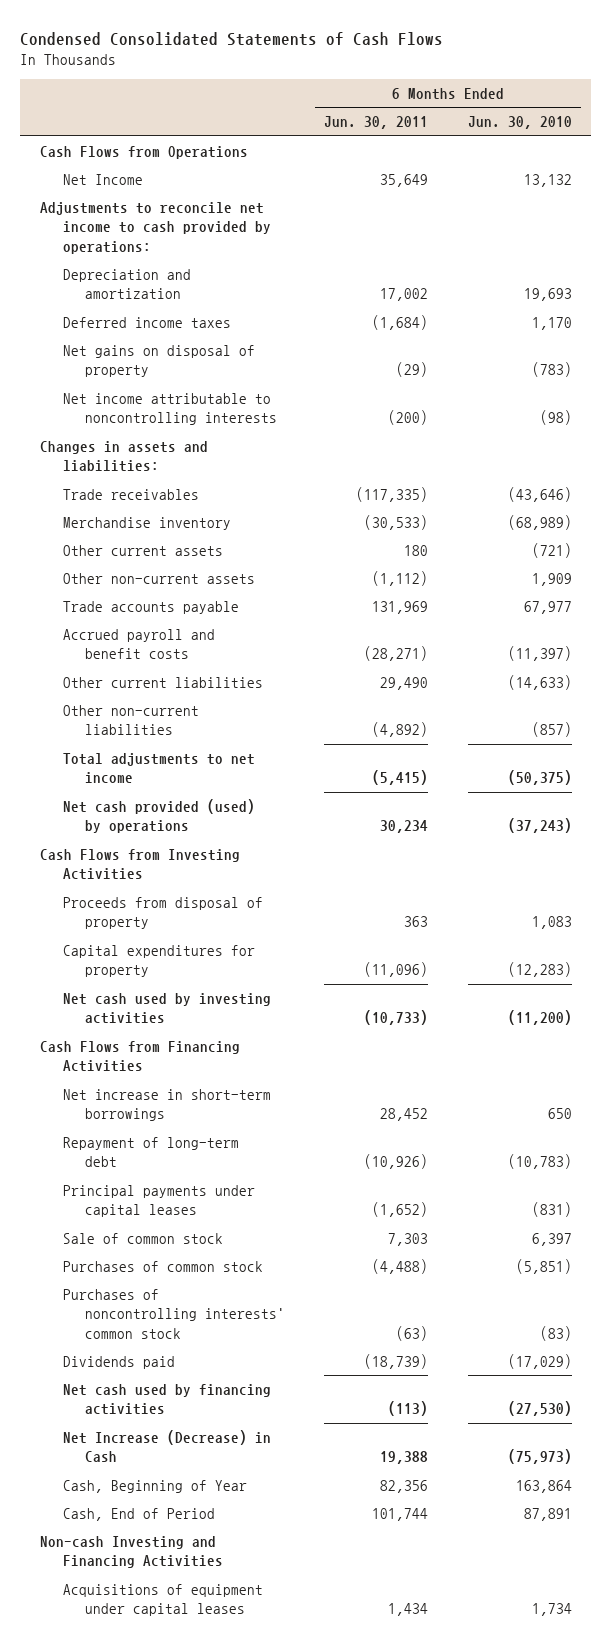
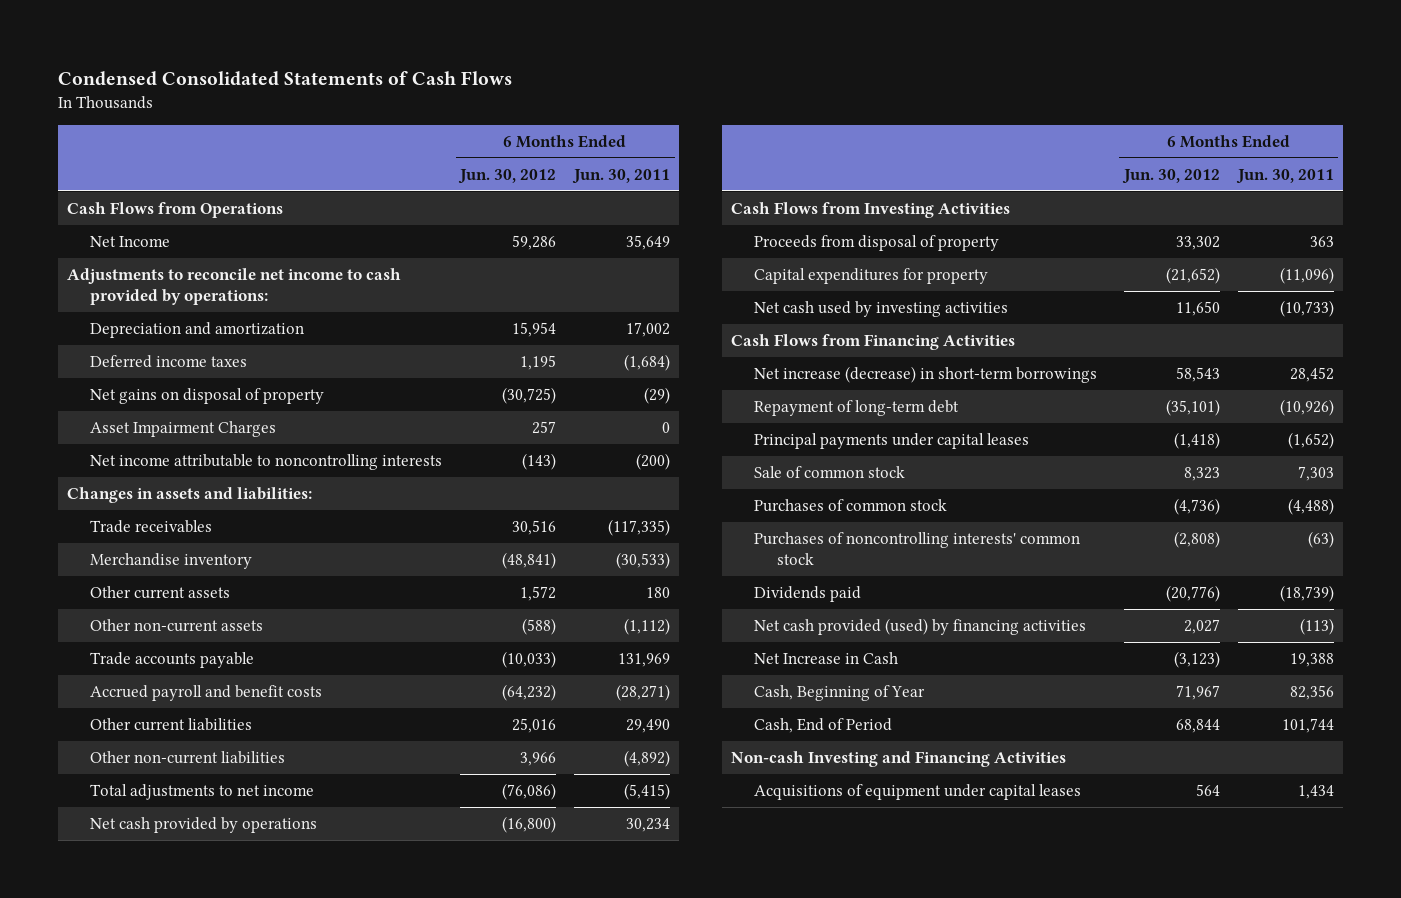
- | 6 Months Ended Jun. 30, 2011 | 6 Months Ended Jun. 30, 2010
+ | 6 Months Ended Jun. 30, 2012 | 6 Months Ended Jun. 30, 2011
+ Asset Impairment Charges | 257 | 0
- Net cash provided (used) by operations | 30,234 | (37,243)
+ Net cash provided by operations | (16,800) | 30,234
- Net increase in short-term borrowings | 28,452 | 650
+ Net increase (decrease) in short-term borrowings | 58,543 | 28,452
- Net cash used by financing activities | (113) | (27,530)
- Net Increase (Decrease) in Cash | 19,388 | (75,973)
+ Net cash provided (used) by financing activities | 2,027 | (113)
+ Net Increase in Cash | (3,123) | 19,388

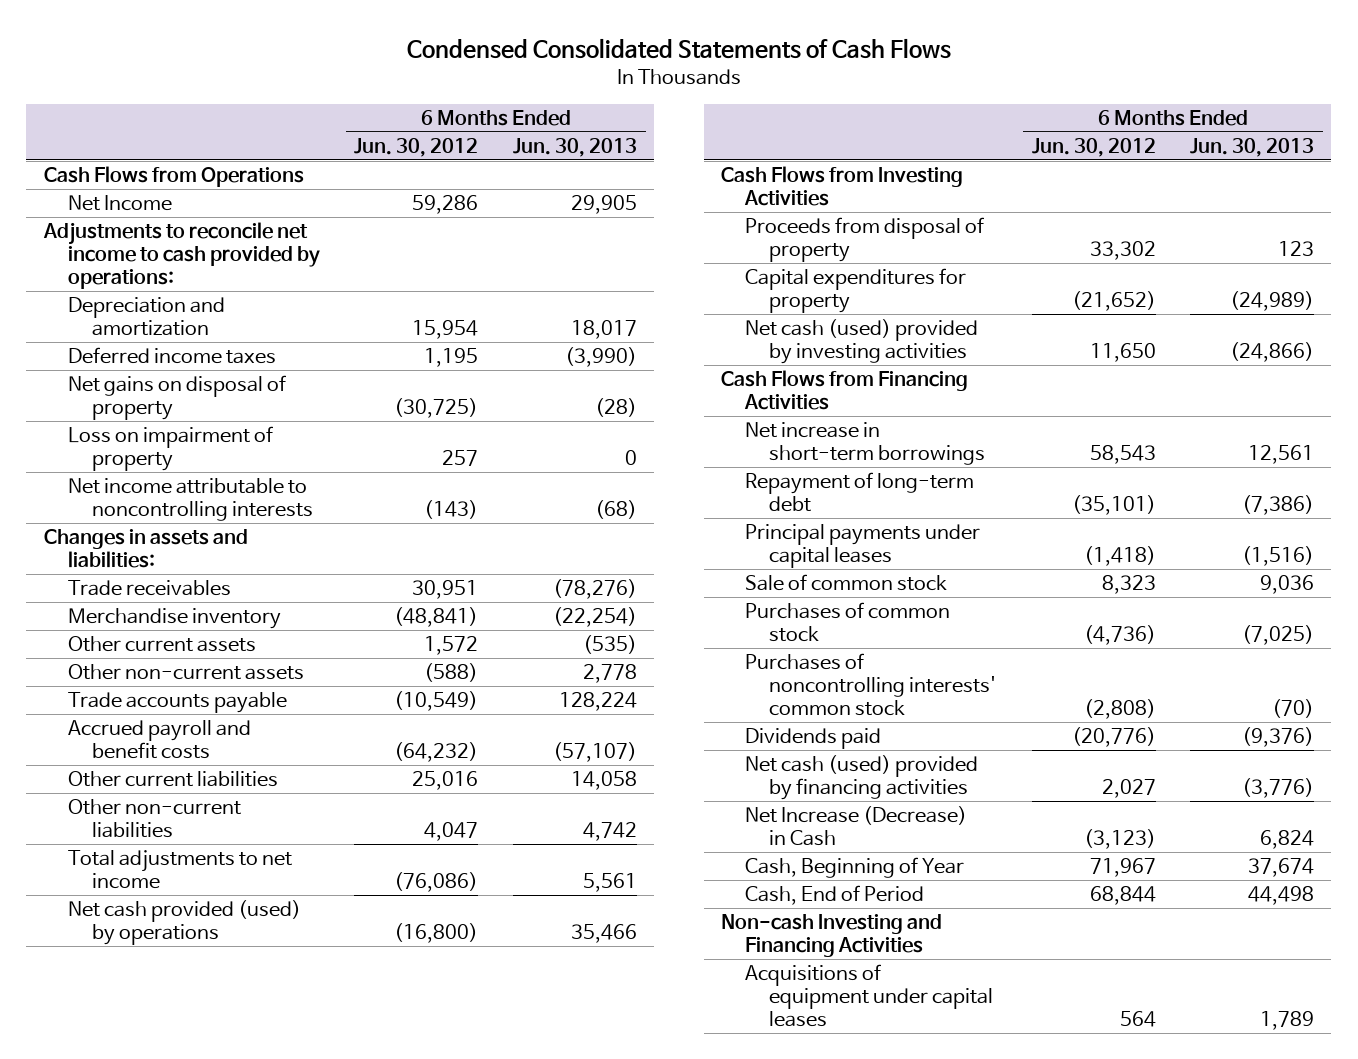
- | 6 Months Ended Jun. 30, 2012 | 6 Months Ended Jun. 30, 2011
+ | 6 Months Ended Jun. 30, 2012 | 6 Months Ended Jun. 30, 2013
- Asset Impairment Charges | 257 | 0
+ Loss on impairment of property | 257 | 0
- Trade receivables | 30,516 | (117,335)
+ Trade receivables | 30,951 | (78,276)
- Trade accounts payable | (10,033) | 131,969
+ Trade accounts payable | (10,549) | 128,224
- Other non-current liabilities | 3,966 | (4,892)
+ Other non-current liabilities | 4,047 | 4,742
- Net cash provided by operations | (16,800) | 30,234
+ Net cash provided (used) by operations | (16,800) | 35,466
- Net cash used by investing activities | 11,650 | (10,733)
+ Net cash (used) provided by investing activities | 11,650 | (24,866)
- Net increase (decrease) in short-term borrowings | 58,543 | 28,452
+ Net increase in short-term borrowings | 58,543 | 12,561
- Net cash provided (used) by financing activities | 2,027 | (113)
- Net Increase in Cash | (3,123) | 19,388
+ Net cash (used) provided by financing activities | 2,027 | (3,776)
+ Net Increase (Decrease) in Cash | (3,123) | 6,824

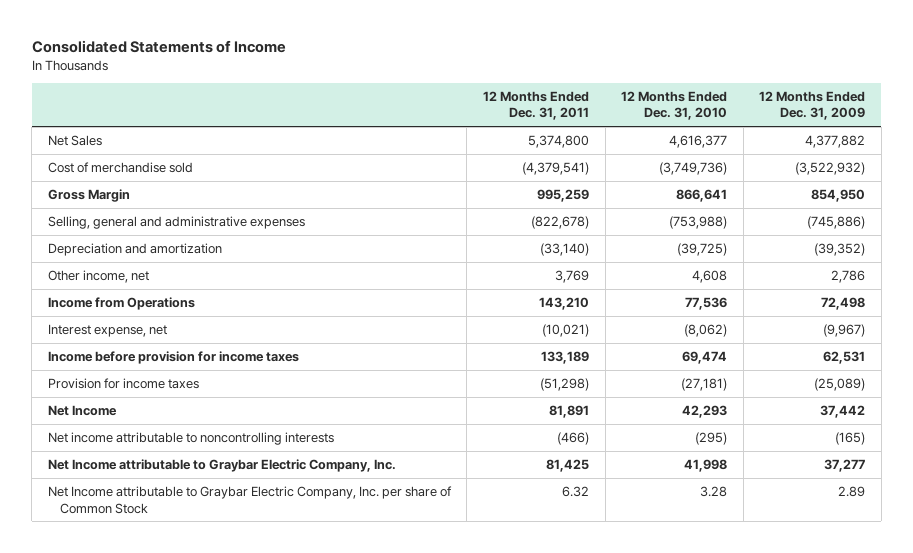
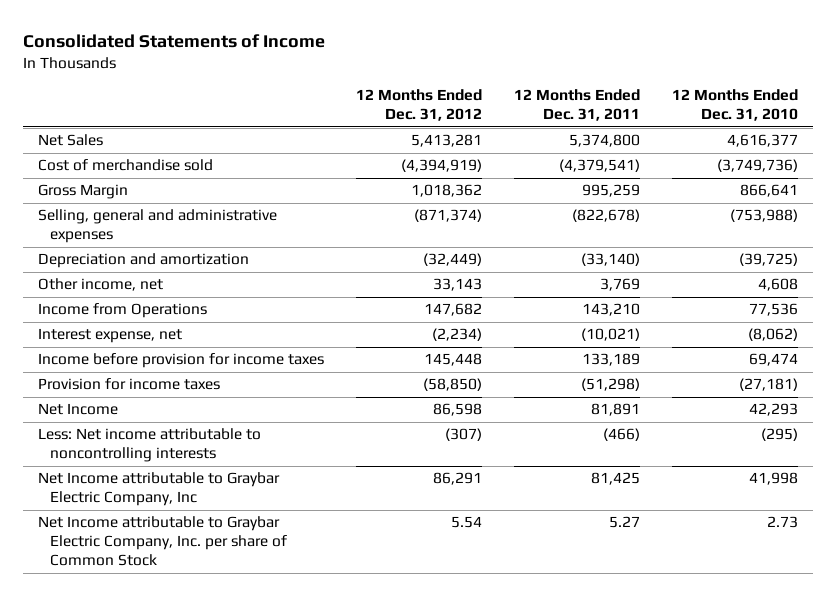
- | 12 Months Ended Dec. 31, 2011 | 12 Months Ended Dec. 31, 2010 | 12 Months Ended Dec. 31, 2009
+ | 12 Months Ended Dec. 31, 2012 | 12 Months Ended Dec. 31, 2011 | 12 Months Ended Dec. 31, 2010
- Net income attributable to noncontrolling interests | (466) | (295) | (165)
- Net Income attributable to Graybar Electric Company, Inc. | 81,425 | 41,998 | 37,277
- Net Income attributable to Graybar Electric Company, Inc. per share of Common Stock | 6.32 | 3.28 | 2.89
+ Less: Net income attributable to noncontrolling interests | (307) | (466) | (295)
+ Net Income attributable to Graybar Electric Company, Inc | 86,291 | 81,425 | 41,998
+ Net Income attributable to Graybar Electric Company, Inc. per share of Common Stock | 5.54 | 5.27 | 2.73

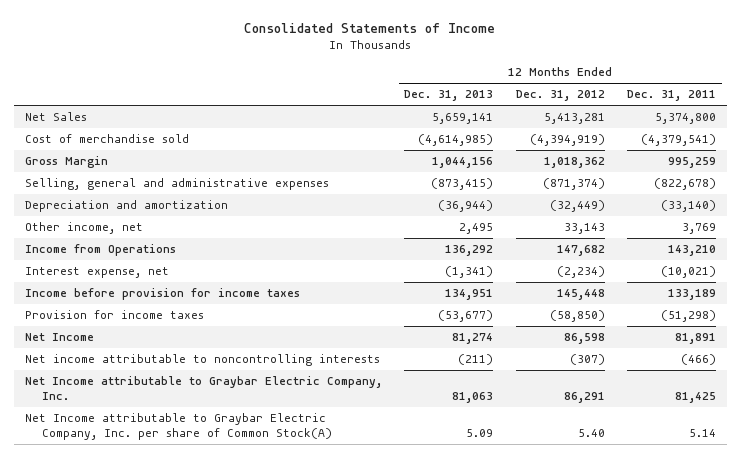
- | 12 Months Ended Dec. 31, 2012 | 12 Months Ended Dec. 31, 2011 | 12 Months Ended Dec. 31, 2010
+ | 12 Months Ended Dec. 31, 2013 | 12 Months Ended Dec. 31, 2012 | 12 Months Ended Dec. 31, 2011
- Less: Net income attributable to noncontrolling interests | (307) | (466) | (295)
- Net Income attributable to Graybar Electric Company, Inc | 86,291 | 81,425 | 41,998
- Net Income attributable to Graybar Electric Company, Inc. per share of Common Stock | 5.54 | 5.27 | 2.73
+ Net income attributable to noncontrolling interests | (211) | (307) | (466)
+ Net Income attributable to Graybar Electric Company, Inc. | 81,063 | 86,291 | 81,425
+ Net Income attributable to Graybar Electric Company, Inc. per share of Common Stock(A) | 5.09 | 5.40 | 5.14

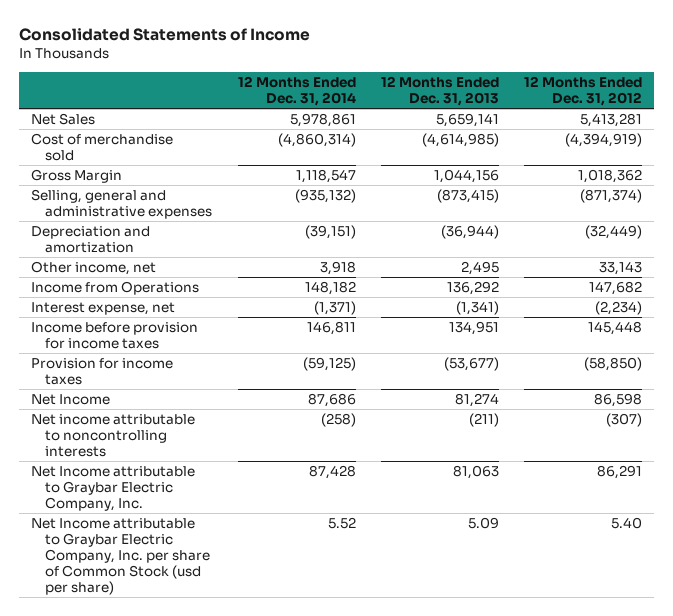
- | 12 Months Ended Dec. 31, 2013 | 12 Months Ended Dec. 31, 2012 | 12 Months Ended Dec. 31, 2011
+ | 12 Months Ended Dec. 31, 2014 | 12 Months Ended Dec. 31, 2013 | 12 Months Ended Dec. 31, 2012
- Net Income attributable to Graybar Electric Company, Inc. per share of Common Stock(A) | 5.09 | 5.40 | 5.14
+ Net Income attributable to Graybar Electric Company, Inc. per share of Common Stock (usd per share) | 5.52 | 5.09 | 5.40

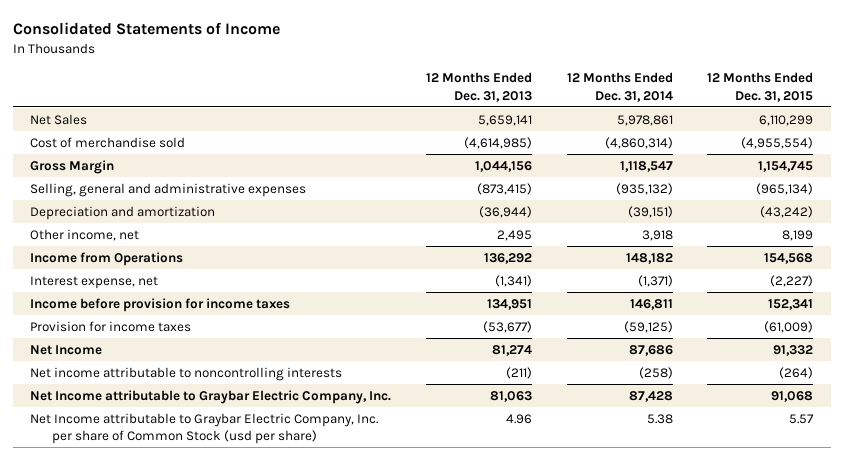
- | 12 Months Ended Dec. 31, 2014 | 12 Months Ended Dec. 31, 2013 | 12 Months Ended Dec. 31, 2012
+ | 12 Months Ended Dec. 31, 2013 | 12 Months Ended Dec. 31, 2014 | 12 Months Ended Dec. 31, 2015
- Net Income attributable to Graybar Electric Company, Inc. per share of Common Stock (usd per share) | 5.52 | 5.09 | 5.40
+ Net Income attributable to Graybar Electric Company, Inc. per share of Common Stock (usd per share) | 4.96 | 5.38 | 5.57

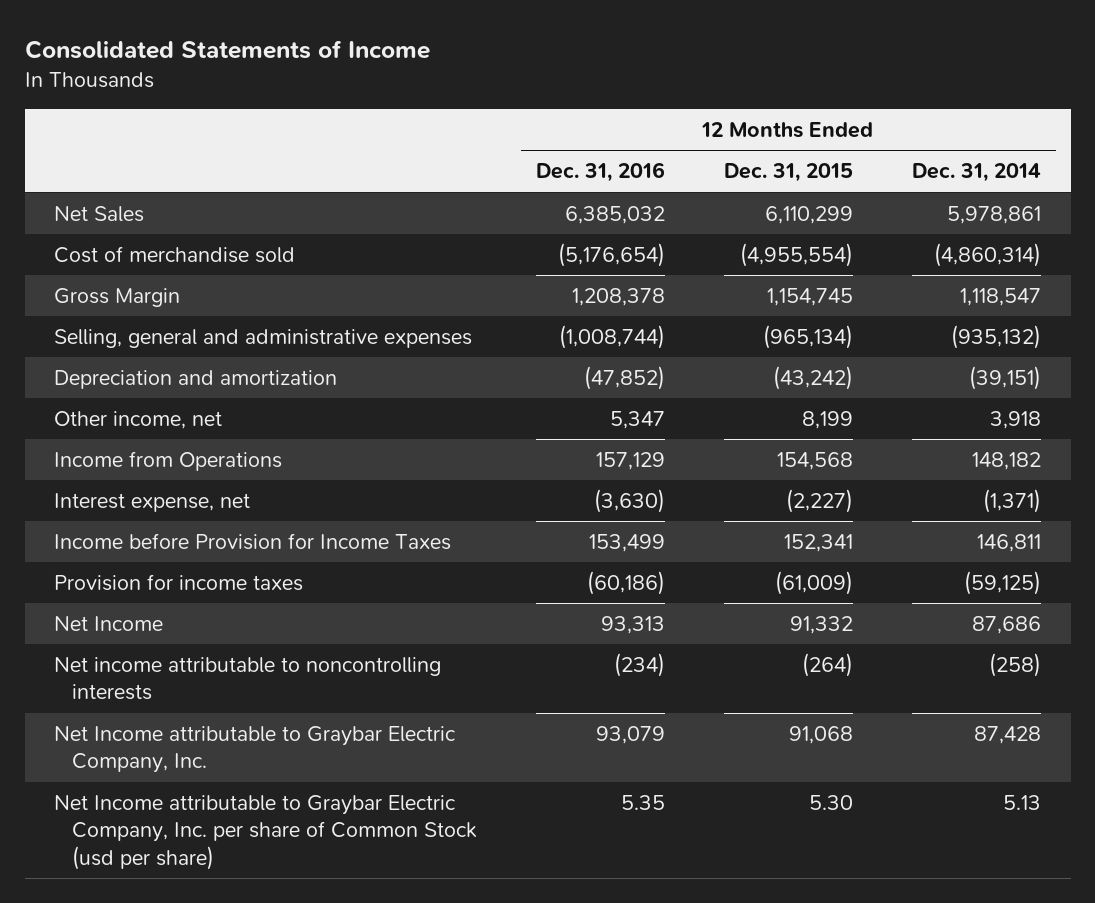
- | 12 Months Ended Dec. 31, 2013 | 12 Months Ended Dec. 31, 2014 | 12 Months Ended Dec. 31, 2015
+ | 12 Months Ended Dec. 31, 2016 | 12 Months Ended Dec. 31, 2015 | 12 Months Ended Dec. 31, 2014
- Income before provision for income taxes | 134,951 | 146,811 | 152,341
+ Income before Provision for Income Taxes | 153,499 | 152,341 | 146,811
- Net Income attributable to Graybar Electric Company, Inc. per share of Common Stock (usd per share) | 4.96 | 5.38 | 5.57
+ Net Income attributable to Graybar Electric Company, Inc. per share of Common Stock (usd per share) | 5.35 | 5.30 | 5.13

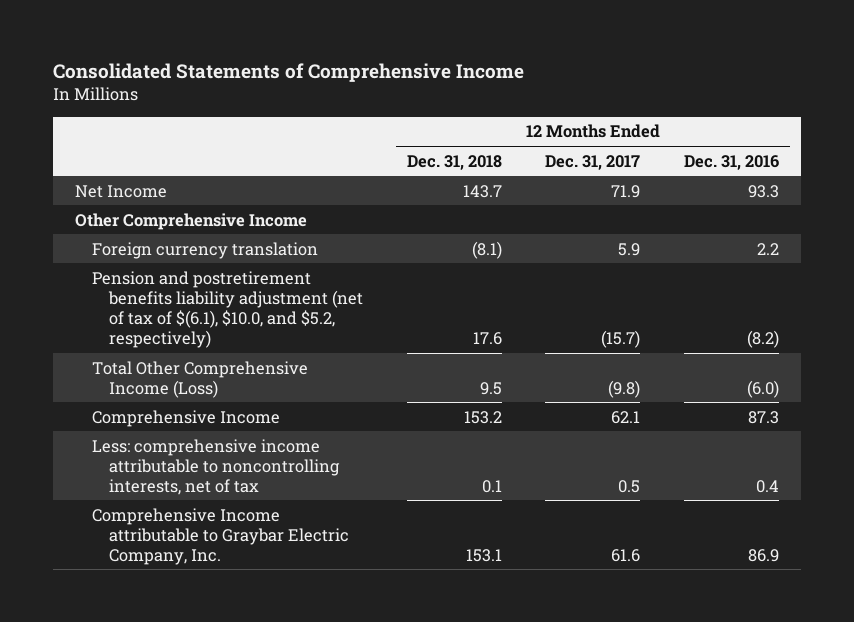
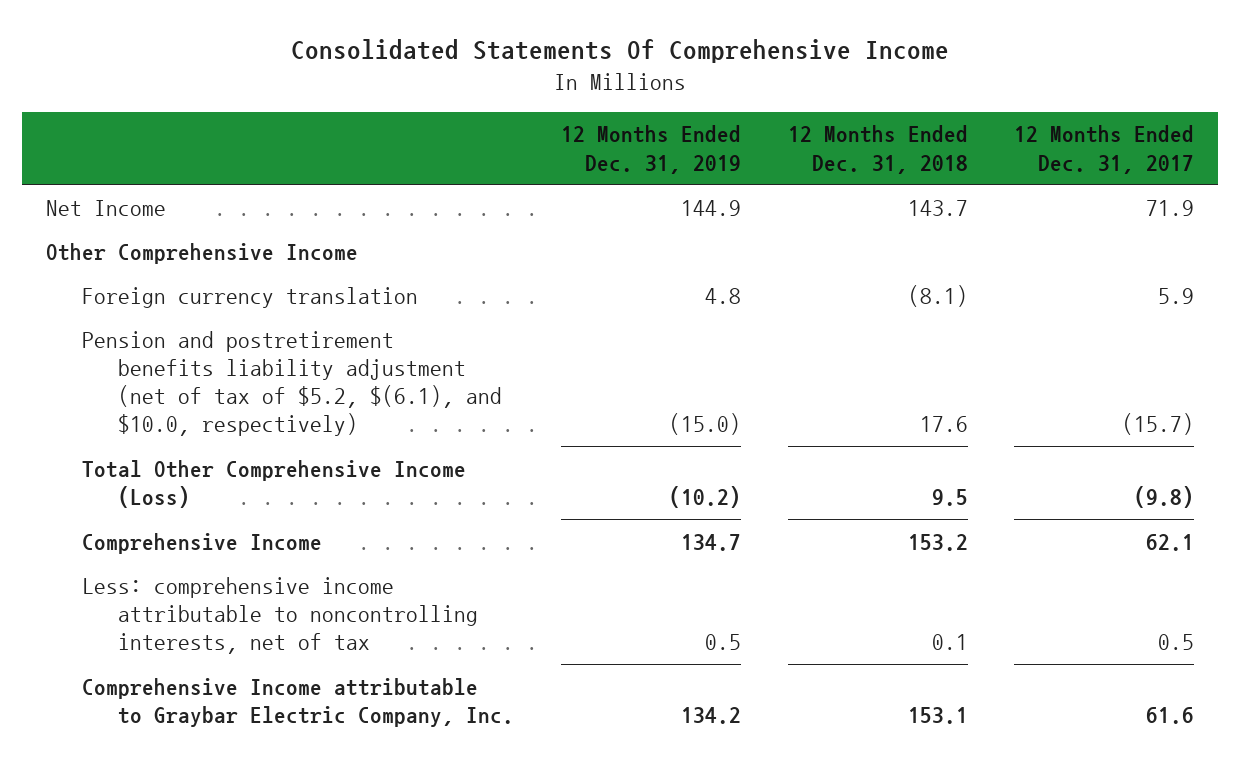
- Consolidated Statements of Comprehensive Income
+ Consolidated Statements Of Comprehensive Income
- | 12 Months Ended Dec. 31, 2018 | 12 Months Ended Dec. 31, 2017 | 12 Months Ended Dec. 31, 2016
+ | 12 Months Ended Dec. 31, 2019 | 12 Months Ended Dec. 31, 2018 | 12 Months Ended Dec. 31, 2017
- Pension and postretirement benefits liability adjustment (net of tax of $(6.1), $10.0, and $5.2, respectively) | 17.6 | (15.7) | (8.2)
+ Pension and postretirement benefits liability adjustment (net of tax of $5.2, $(6.1), and $10.0, respectively) | (15.0) | 17.6 | (15.7)

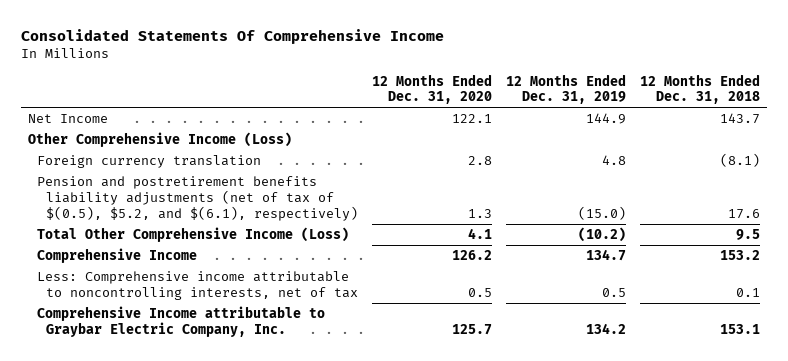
- | 12 Months Ended Dec. 31, 2019 | 12 Months Ended Dec. 31, 2018 | 12 Months Ended Dec. 31, 2017
+ | 12 Months Ended Dec. 31, 2020 | 12 Months Ended Dec. 31, 2019 | 12 Months Ended Dec. 31, 2018
- Other Comprehensive Income
+ Other Comprehensive Income (Loss)
- Pension and postretirement benefits liability adjustment (net of tax of $5.2, $(6.1), and $10.0, respectively) | (15.0) | 17.6 | (15.7)
+ Pension and postretirement benefits liability adjustments (net of tax of $(0.5), $5.2, and $(6.1), respectively) | 1.3 | (15.0) | 17.6
- Less: comprehensive income attributable to noncontrolling interests, net of tax | 0.5 | 0.1 | 0.5
+ Less: Comprehensive income attributable to noncontrolling interests, net of tax | 0.5 | 0.5 | 0.1

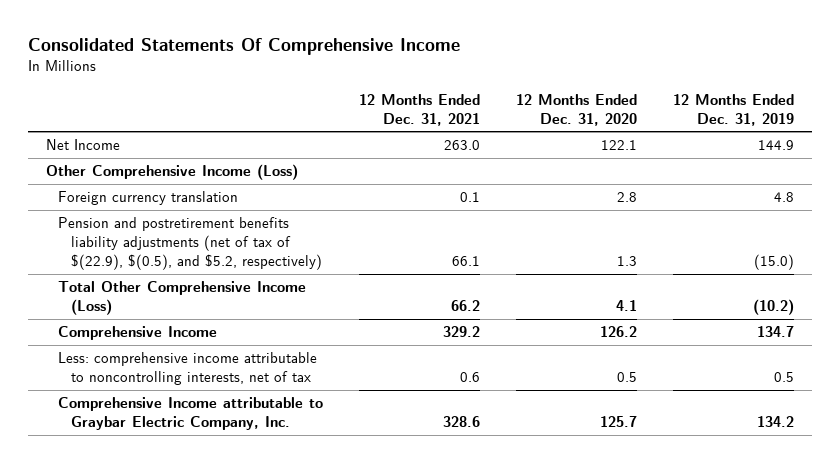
- | 12 Months Ended Dec. 31, 2020 | 12 Months Ended Dec. 31, 2019 | 12 Months Ended Dec. 31, 2018
+ | 12 Months Ended Dec. 31, 2021 | 12 Months Ended Dec. 31, 2020 | 12 Months Ended Dec. 31, 2019
- Pension and postretirement benefits liability adjustments (net of tax of $(0.5), $5.2, and $(6.1), respectively) | 1.3 | (15.0) | 17.6
+ Pension and postretirement benefits liability adjustments (net of tax of $(22.9), $(0.5), and $5.2, respectively) | 66.1 | 1.3 | (15.0)
- Less: Comprehensive income attributable to noncontrolling interests, net of tax | 0.5 | 0.5 | 0.1
+ Less: comprehensive income attributable to noncontrolling interests, net of tax | 0.6 | 0.5 | 0.5

